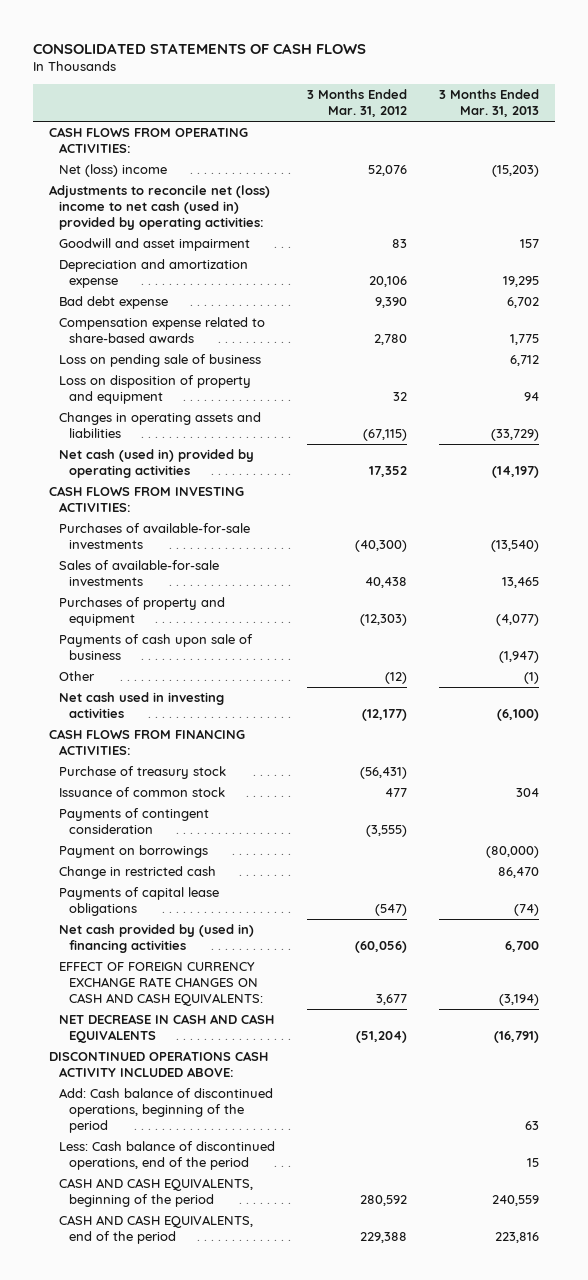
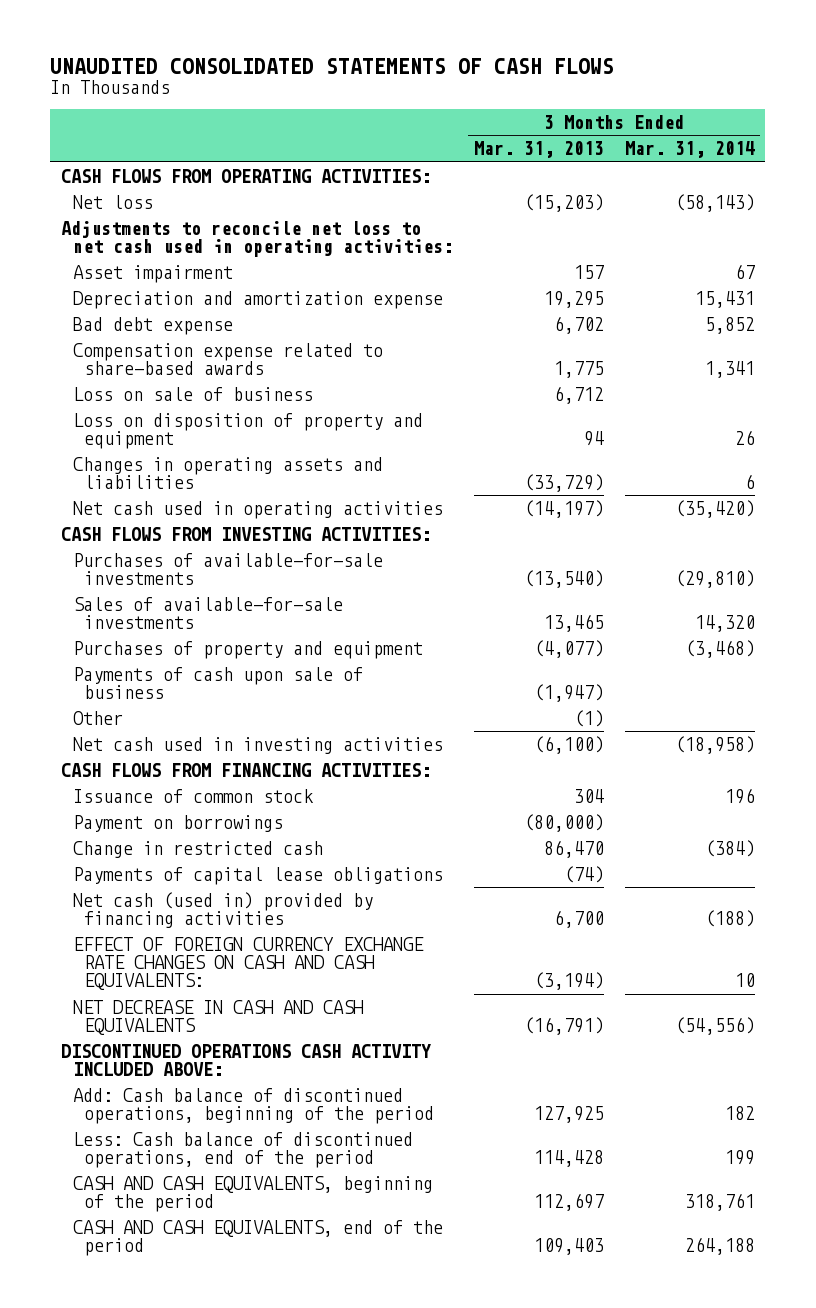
- CONSOLIDATED STATEMENTS OF CASH FLOWS
+ UNAUDITED CONSOLIDATED STATEMENTS OF CASH FLOWS
- | 3 Months Ended Mar. 31, 2012 | 3 Months Ended Mar. 31, 2013
+ | 3 Months Ended Mar. 31, 2013 | 3 Months Ended Mar. 31, 2014
- Net (loss) income | 52,076 | (15,203)
- Adjustments to reconcile net (loss) income to net cash (used in) provided by operating activities:
- Goodwill and asset impairment | 83 | 157
+ Net loss | (15,203) | (58,143)
+ Adjustments to reconcile net loss to net cash used in operating activities:
+ Asset impairment | 157 | 67
- Loss on pending sale of business | | 6,712
+ Loss on sale of business | 6,712 |
- Net cash (used in) provided by operating activities | 17,352 | (14,197)
+ Net cash used in operating activities | (14,197) | (35,420)
- Purchase of treasury stock | (56,431) |
- Payments of contingent consideration | (3,555) |
- Net cash provided by (used in) financing activities | (60,056) | 6,700
+ Net cash (used in) provided by financing activities | 6,700 | (188)
- Add: Cash balance of discontinued operations, beginning of the period | | 63
- Less: Cash balance of discontinued operations, end of the period | | 15
- CASH AND CASH EQUIVALENTS, beginning of the period | 280,592 | 240,559
- CASH AND CASH EQUIVALENTS, end of the period | 229,388 | 223,816
+ Add: Cash balance of discontinued operations, beginning of the period | 127,925 | 182
+ Less: Cash balance of discontinued operations, end of the period | 114,428 | 199
+ CASH AND CASH EQUIVALENTS, beginning of the period | 112,697 | 318,761
+ CASH AND CASH EQUIVALENTS, end of the period | 109,403 | 264,188

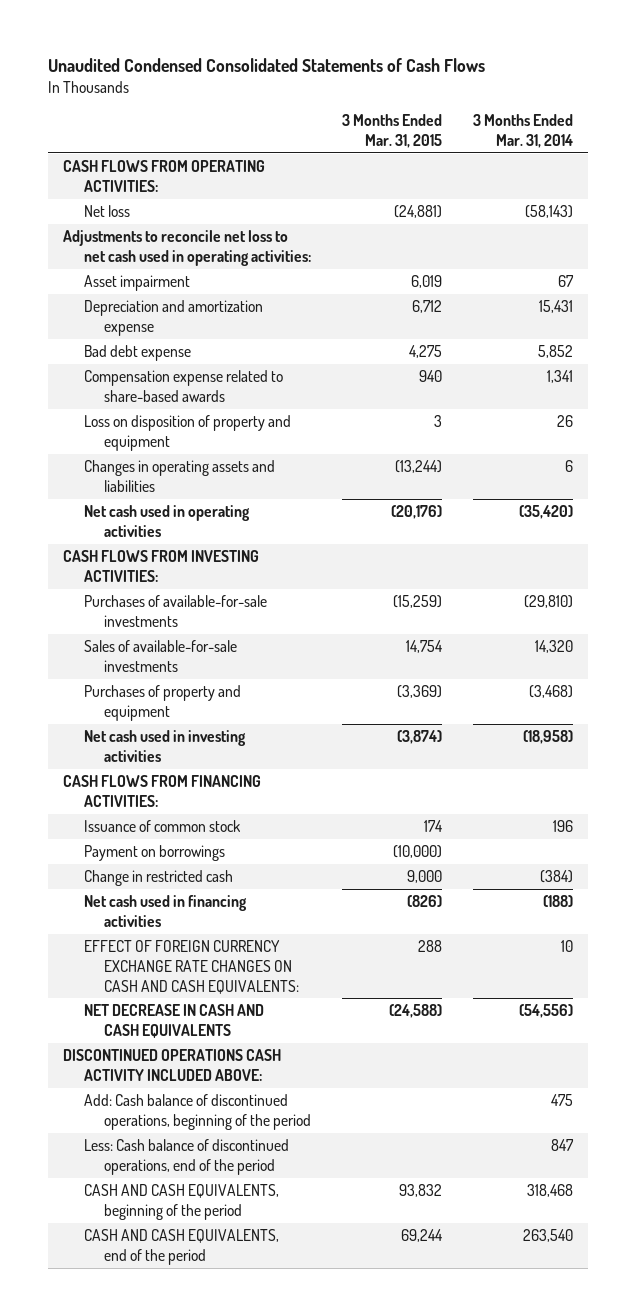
- UNAUDITED CONSOLIDATED STATEMENTS OF CASH FLOWS
+ Unaudited Condensed Consolidated Statements of Cash Flows
- | 3 Months Ended Mar. 31, 2013 | 3 Months Ended Mar. 31, 2014
+ | 3 Months Ended Mar. 31, 2015 | 3 Months Ended Mar. 31, 2014
- Loss on sale of business | 6,712 |
- Payments of cash upon sale of business | (1,947) |
- Other | (1) |
- Payments of capital lease obligations | (74) |
- Net cash (used in) provided by financing activities | 6,700 | (188)
+ Net cash used in financing activities | (826) | (188)
- Add: Cash balance of discontinued operations, beginning of the period | 127,925 | 182
- Less: Cash balance of discontinued operations, end of the period | 114,428 | 199
- CASH AND CASH EQUIVALENTS, beginning of the period | 112,697 | 318,761
- CASH AND CASH EQUIVALENTS, end of the period | 109,403 | 264,188
+ Add: Cash balance of discontinued operations, beginning of the period | | 475
+ Less: Cash balance of discontinued operations, end of the period | | 847
+ CASH AND CASH EQUIVALENTS, beginning of the period | 93,832 | 318,468
+ CASH AND CASH EQUIVALENTS, end of the period | 69,244 | 263,540

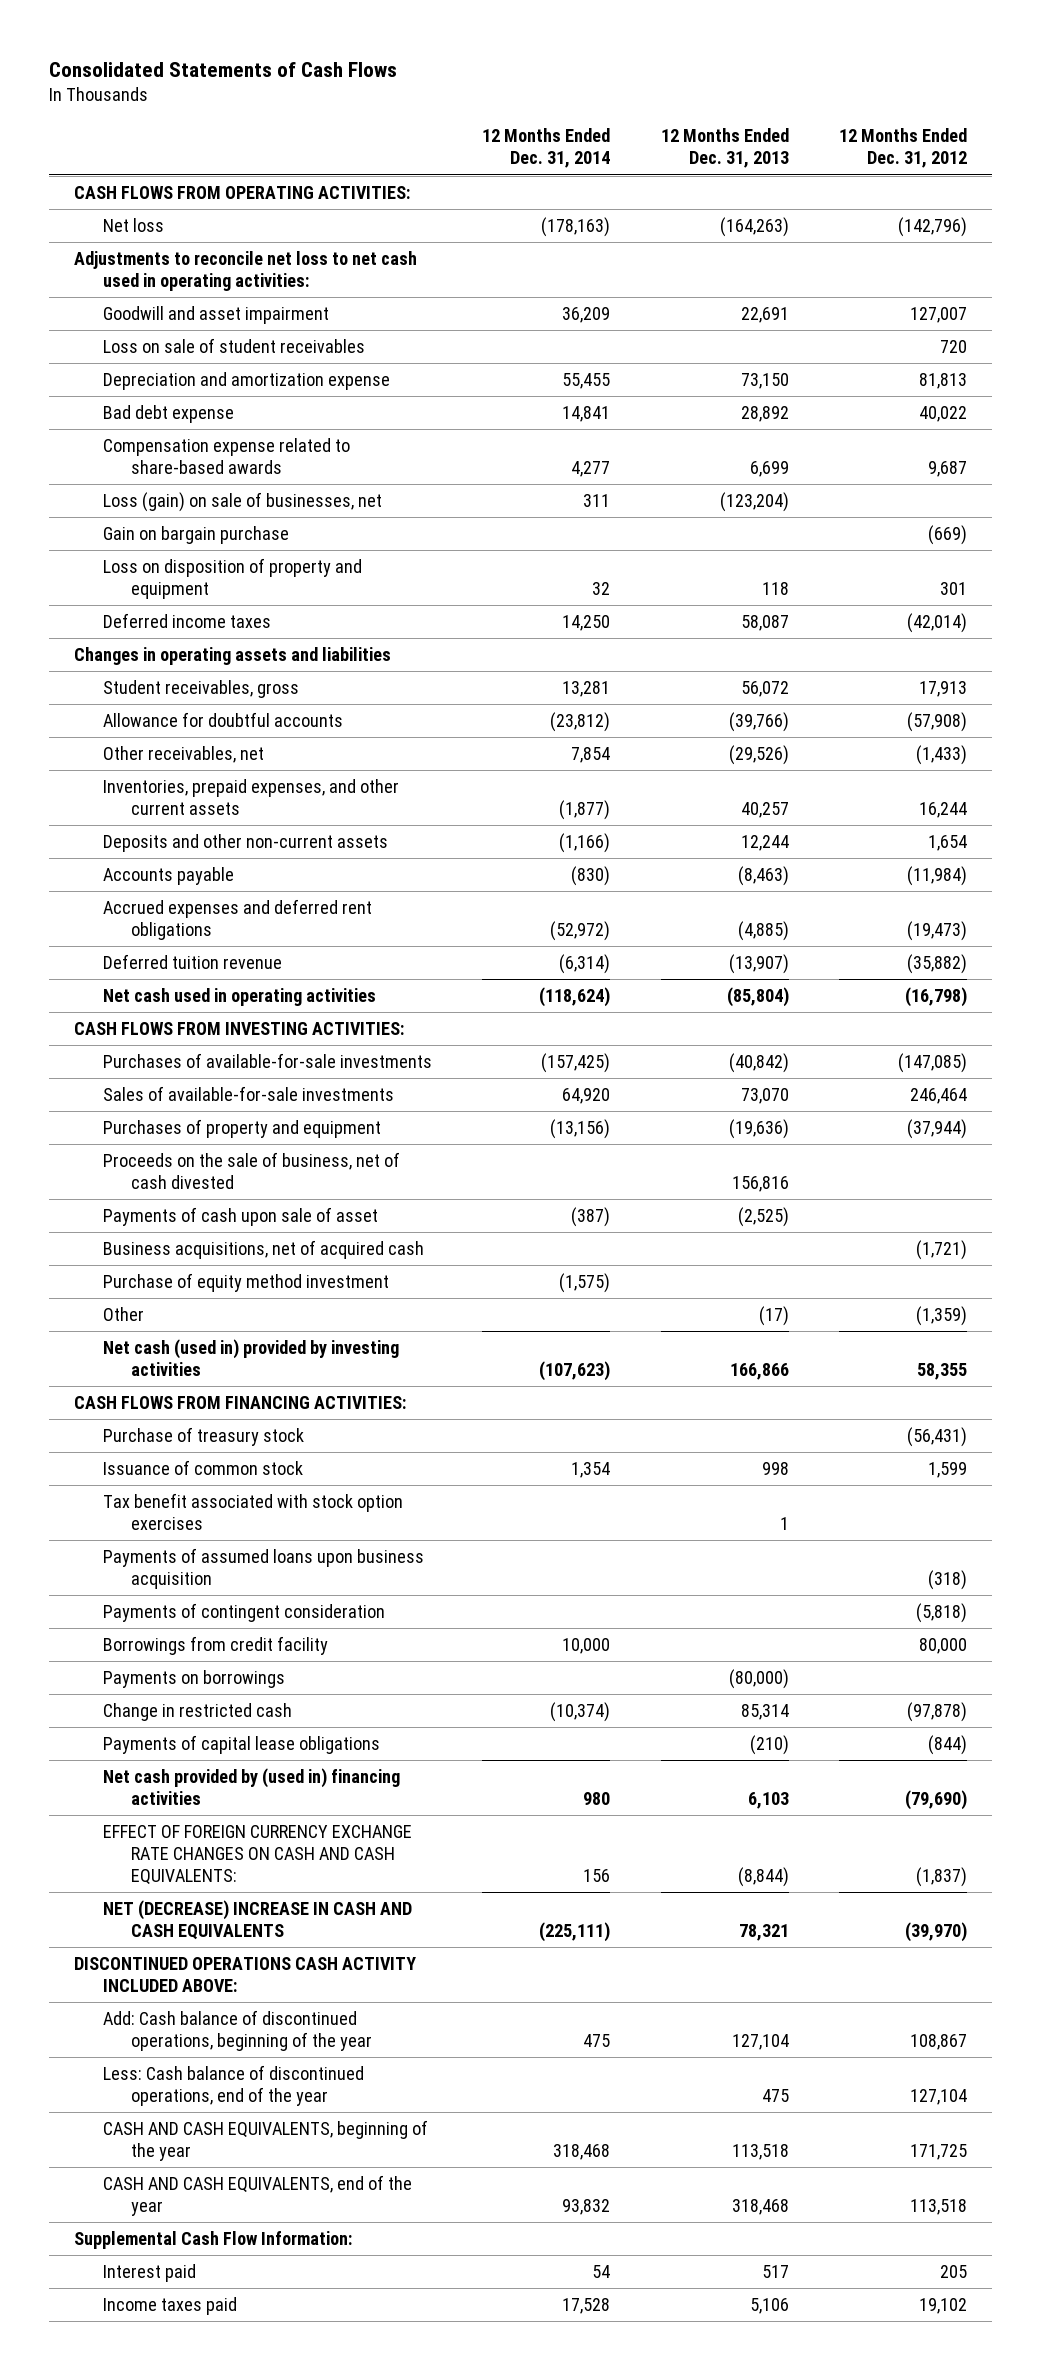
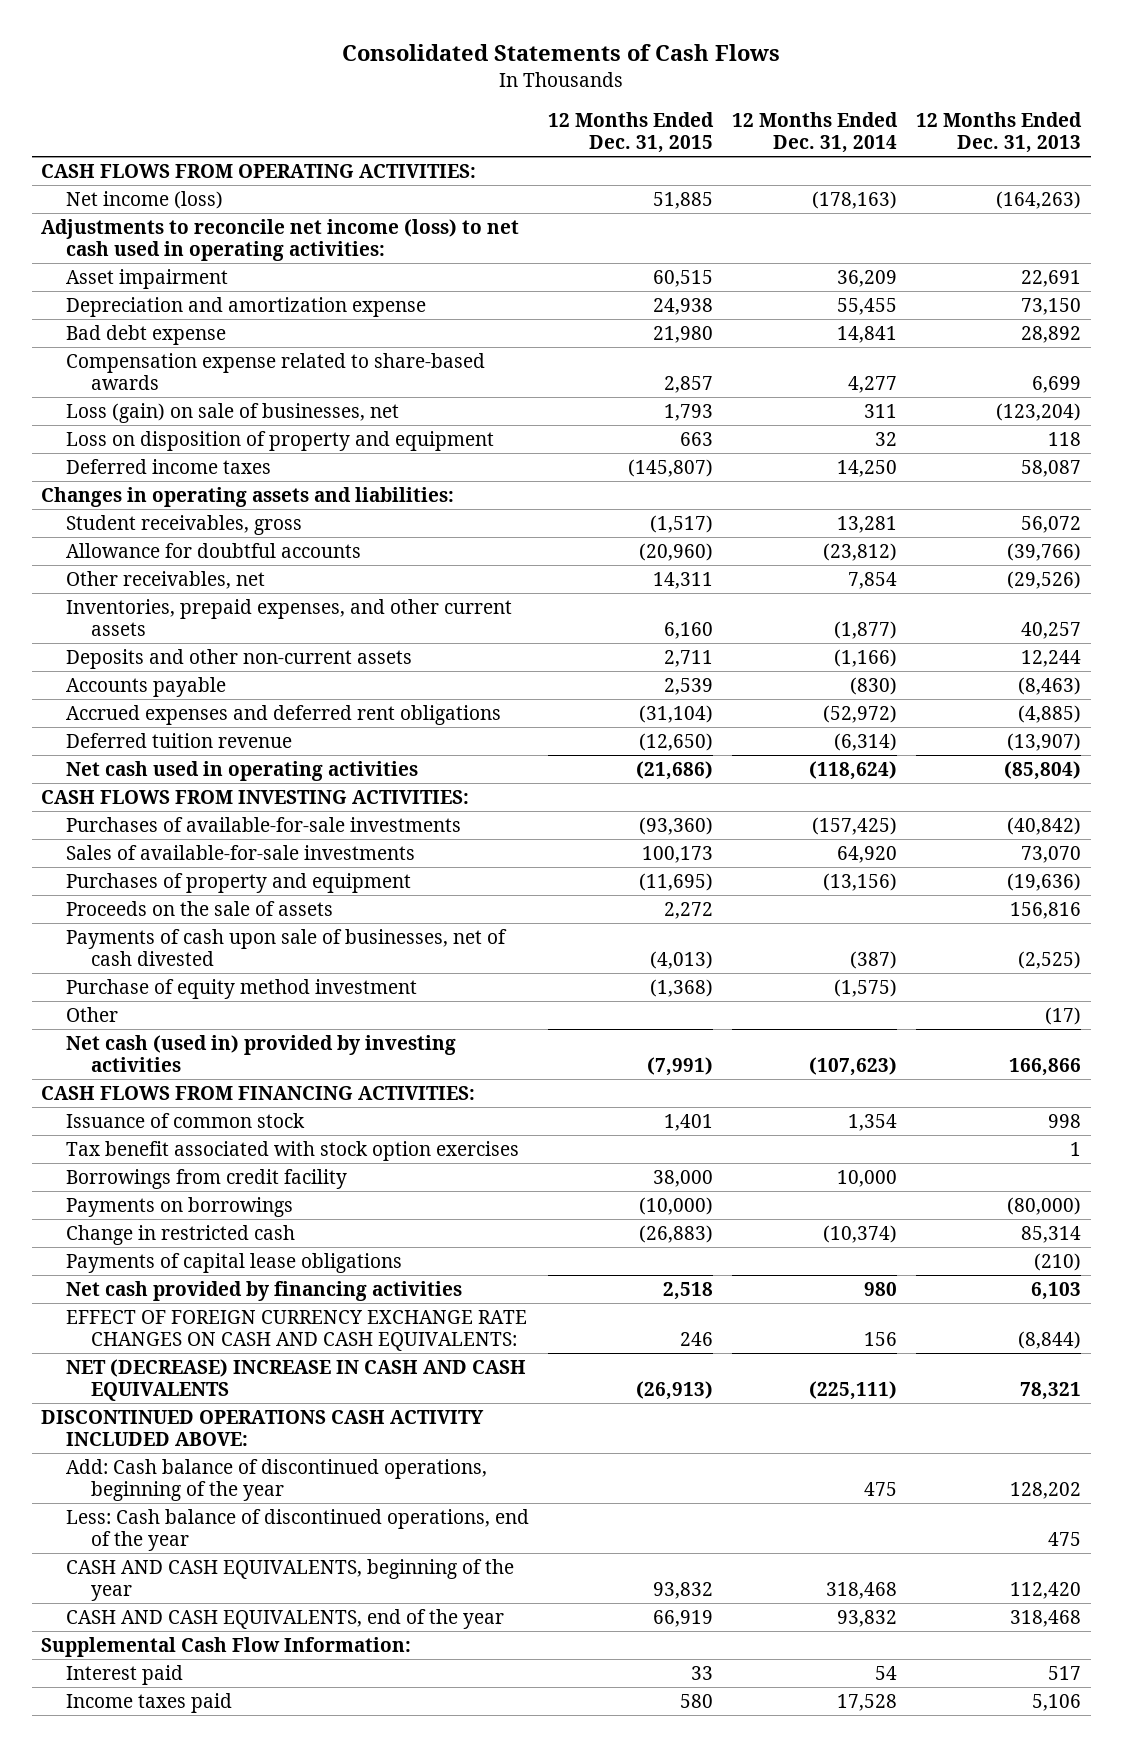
- | 12 Months Ended Dec. 31, 2014 | 12 Months Ended Dec. 31, 2013 | 12 Months Ended Dec. 31, 2012
+ | 12 Months Ended Dec. 31, 2015 | 12 Months Ended Dec. 31, 2014 | 12 Months Ended Dec. 31, 2013
- Net loss | (178,163) | (164,263) | (142,796)
- Adjustments to reconcile net loss to net cash used in operating activities:
- Goodwill and asset impairment | 36,209 | 22,691 | 127,007
- Loss on sale of student receivables | | | 720
+ Net income (loss) | 51,885 | (178,163) | (164,263)
+ Adjustments to reconcile net income (loss) to net cash used in operating activities:
+ Asset impairment | 60,515 | 36,209 | 22,691
- Gain on bargain purchase | | | (669)
- Changes in operating assets and liabilities
+ Changes in operating assets and liabilities:
- Proceeds on the sale of business, net of cash divested | | 156,816 |
- Payments of cash upon sale of asset | (387) | (2,525) |
- Business acquisitions, net of acquired cash | | | (1,721)
+ Proceeds on the sale of assets | 2,272 | | 156,816
+ Payments of cash upon sale of businesses, net of cash divested | (4,013) | (387) | (2,525)
- Purchase of treasury stock | | | (56,431)
- Payments of assumed loans upon business acquisition | | | (318)
- Payments of contingent consideration | | | (5,818)
- Net cash provided by (used in) financing activities | 980 | 6,103 | (79,690)
+ Net cash provided by financing activities | 2,518 | 980 | 6,103
- Add: Cash balance of discontinued operations, beginning of the year | 475 | 127,104 | 108,867
+ Add: Cash balance of discontinued operations, beginning of the year | | 475 | 128,202
- CASH AND CASH EQUIVALENTS, beginning of the year | 318,468 | 113,518 | 171,725
+ CASH AND CASH EQUIVALENTS, beginning of the year | 93,832 | 318,468 | 112,420

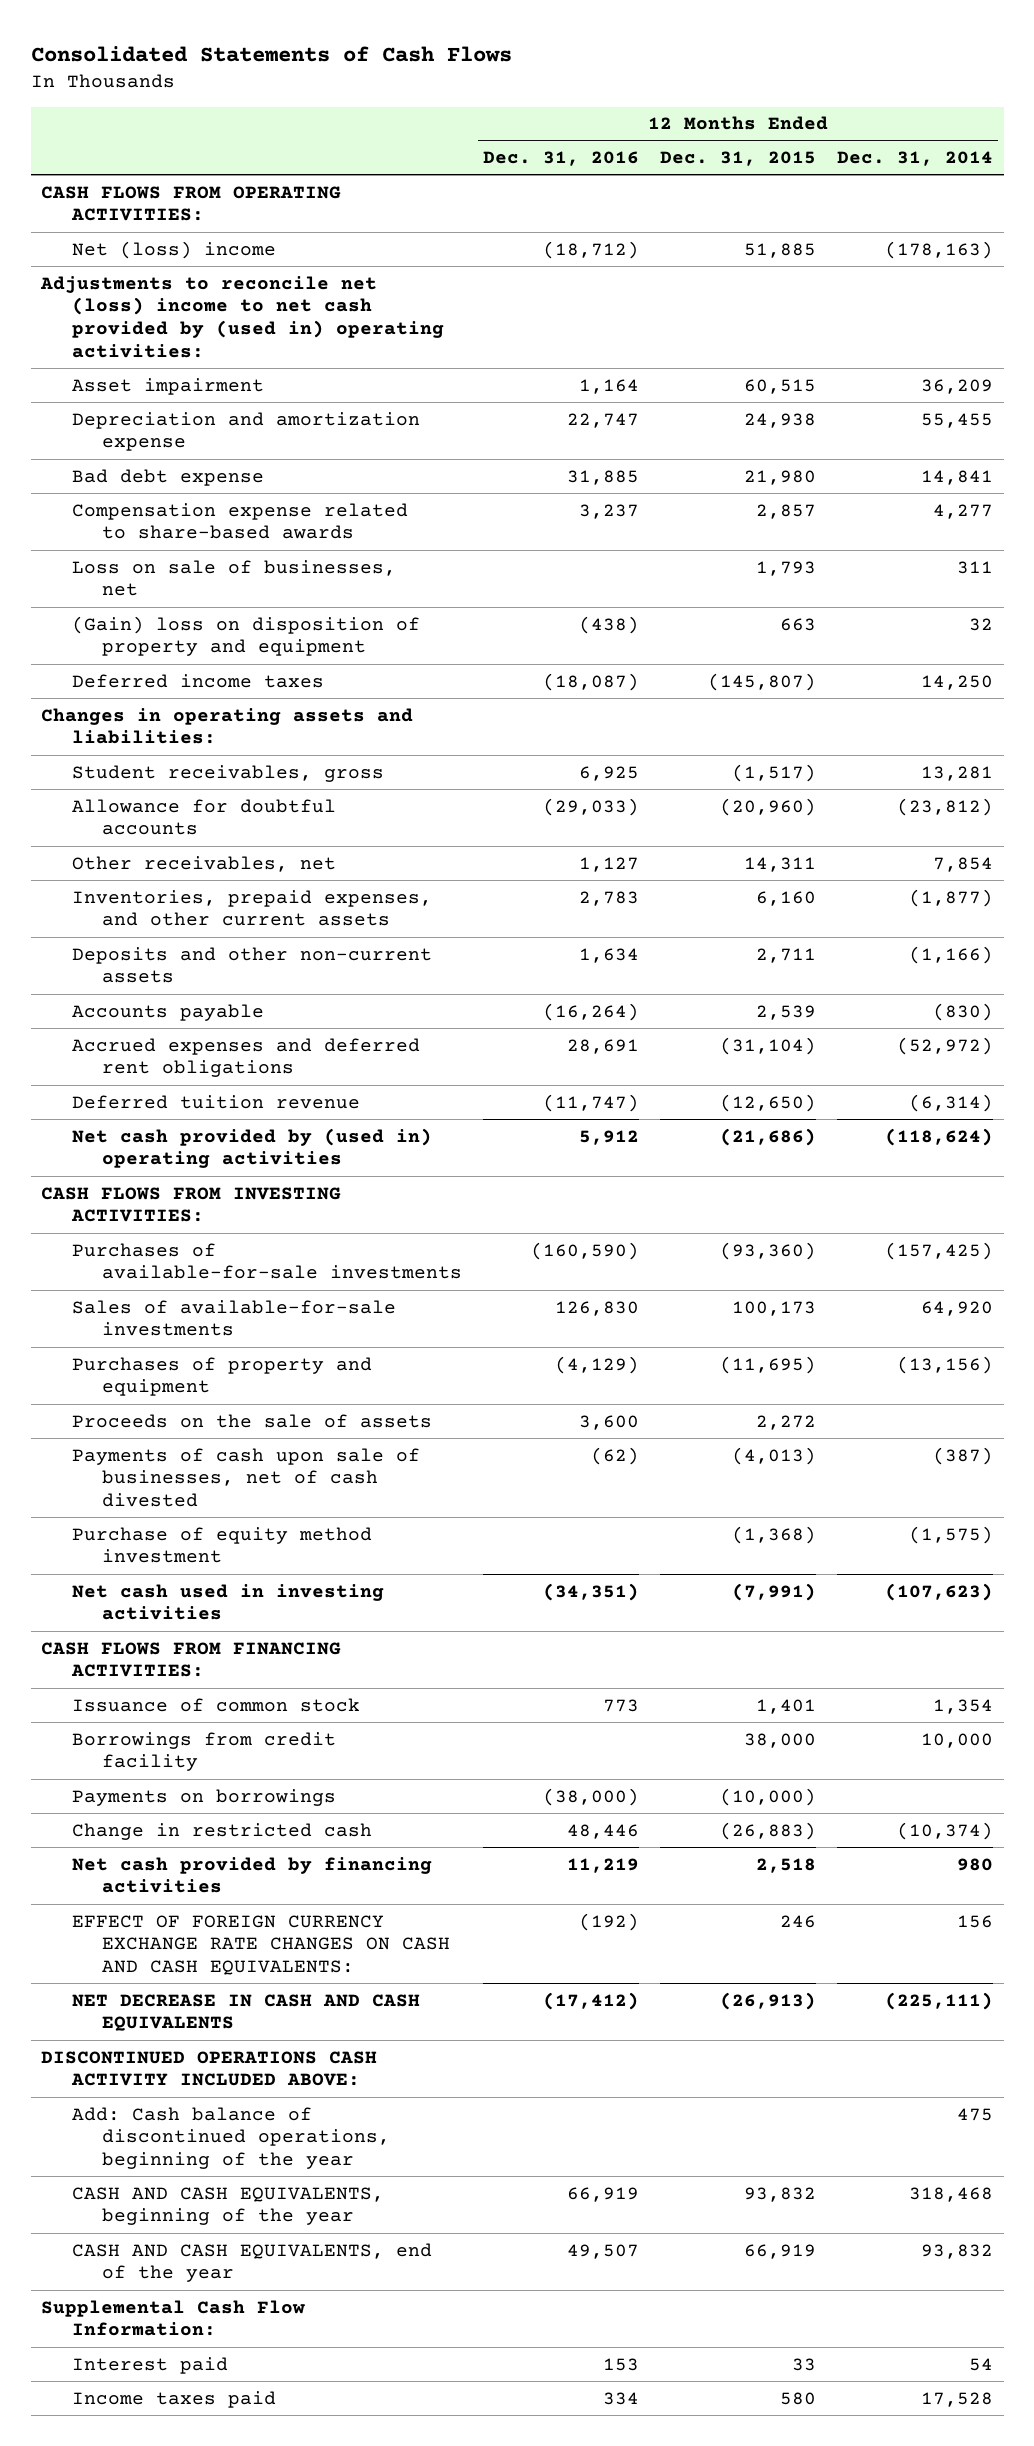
- | 12 Months Ended Dec. 31, 2015 | 12 Months Ended Dec. 31, 2014 | 12 Months Ended Dec. 31, 2013
+ | 12 Months Ended Dec. 31, 2016 | 12 Months Ended Dec. 31, 2015 | 12 Months Ended Dec. 31, 2014
- Net income (loss) | 51,885 | (178,163) | (164,263)
- Adjustments to reconcile net income (loss) to net cash used in operating activities:
+ Net (loss) income | (18,712) | 51,885 | (178,163)
+ Adjustments to reconcile net (loss) income to net cash provided by (used in) operating activities:
- Loss (gain) on sale of businesses, net | 1,793 | 311 | (123,204)
- Loss on disposition of property and equipment | 663 | 32 | 118
+ Loss on sale of businesses, net | | 1,793 | 311
+ (Gain) loss on disposition of property and equipment | (438) | 663 | 32
- Net cash used in operating activities | (21,686) | (118,624) | (85,804)
+ Net cash provided by (used in) operating activities | 5,912 | (21,686) | (118,624)
- Other | | | (17)
- Net cash (used in) provided by investing activities | (7,991) | (107,623) | 166,866
+ Net cash used in investing activities | (34,351) | (7,991) | (107,623)
- Tax benefit associated with stock option exercises | | | 1
- Payments of capital lease obligations | | | (210)
- NET (DECREASE) INCREASE IN CASH AND CASH EQUIVALENTS | (26,913) | (225,111) | 78,321
+ NET DECREASE IN CASH AND CASH EQUIVALENTS | (17,412) | (26,913) | (225,111)
- Less: Cash balance of discontinued operations, end of the year | | | 475

